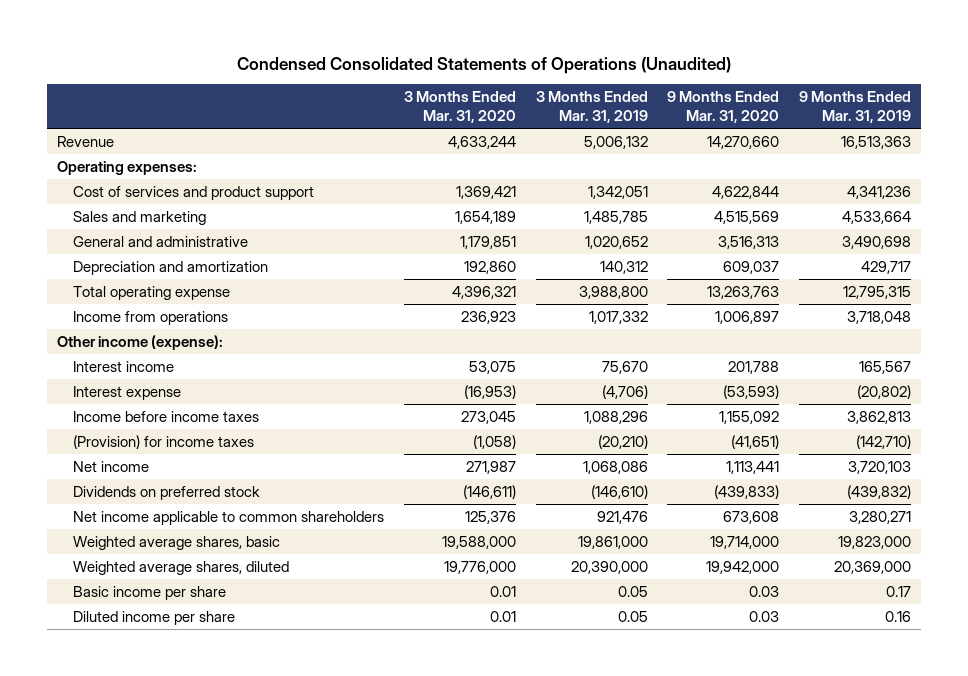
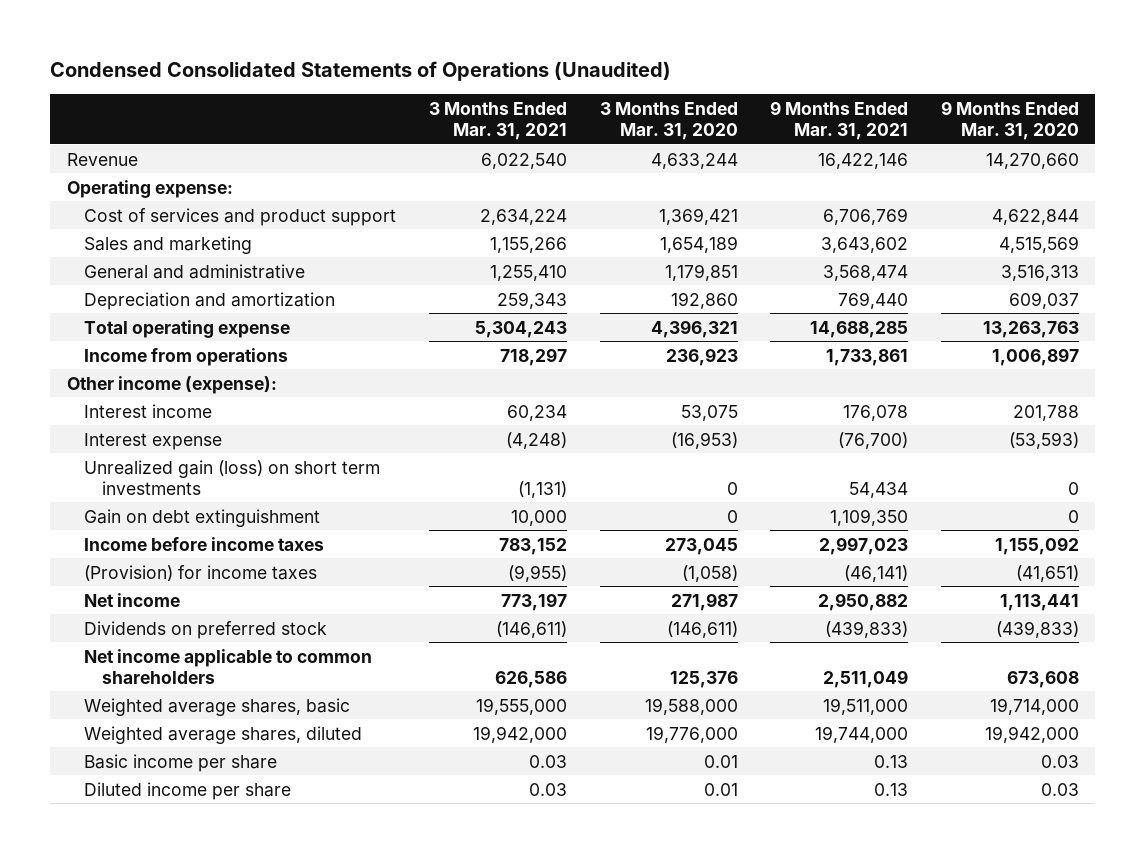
- | 3 Months Ended Mar. 31, 2020 | 3 Months Ended Mar. 31, 2019 | 9 Months Ended Mar. 31, 2020 | 9 Months Ended Mar. 31, 2019
+ | 3 Months Ended Mar. 31, 2021 | 3 Months Ended Mar. 31, 2020 | 9 Months Ended Mar. 31, 2021 | 9 Months Ended Mar. 31, 2020
- Operating expenses:
+ Operating expense:
+ Unrealized gain (loss) on short term investments | (1,131) | 0 | 54,434 | 0
+ Gain on debt extinguishment | 10,000 | 0 | 1,109,350 | 0

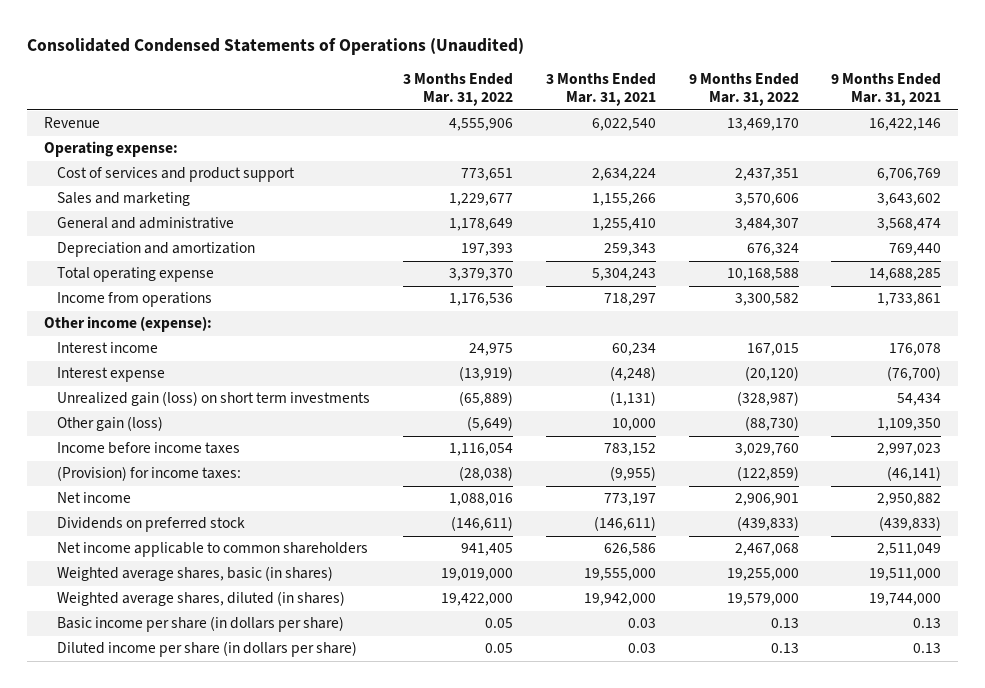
- Condensed Consolidated Statements of Operations (Unaudited)
+ Consolidated Condensed Statements of Operations (Unaudited)
- | 3 Months Ended Mar. 31, 2021 | 3 Months Ended Mar. 31, 2020 | 9 Months Ended Mar. 31, 2021 | 9 Months Ended Mar. 31, 2020
+ | 3 Months Ended Mar. 31, 2022 | 3 Months Ended Mar. 31, 2021 | 9 Months Ended Mar. 31, 2022 | 9 Months Ended Mar. 31, 2021
- Gain on debt extinguishment | 10,000 | 0 | 1,109,350 | 0
+ Other gain (loss) | (5,649) | 10,000 | (88,730) | 1,109,350
- (Provision) for income taxes | (9,955) | (1,058) | (46,141) | (41,651)
+ (Provision) for income taxes: | (28,038) | (9,955) | (122,859) | (46,141)
- Weighted average shares, basic | 19,555,000 | 19,588,000 | 19,511,000 | 19,714,000
- Weighted average shares, diluted | 19,942,000 | 19,776,000 | 19,744,000 | 19,942,000
- Basic income per share | 0.03 | 0.01 | 0.13 | 0.03
- Diluted income per share | 0.03 | 0.01 | 0.13 | 0.03
+ Weighted average shares, basic (in shares) | 19,019,000 | 19,555,000 | 19,255,000 | 19,511,000
+ Weighted average shares, diluted (in shares) | 19,422,000 | 19,942,000 | 19,579,000 | 19,744,000
+ Basic income per share (in dollars per share) | 0.05 | 0.03 | 0.13 | 0.13
+ Diluted income per share (in dollars per share) | 0.05 | 0.03 | 0.13 | 0.13

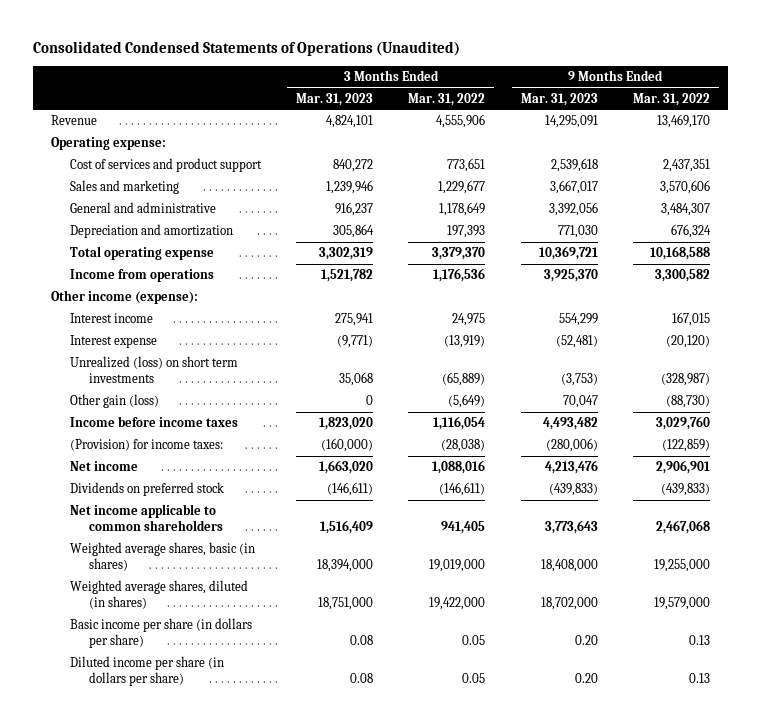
- | 3 Months Ended Mar. 31, 2022 | 3 Months Ended Mar. 31, 2021 | 9 Months Ended Mar. 31, 2022 | 9 Months Ended Mar. 31, 2021
+ | 3 Months Ended Mar. 31, 2023 | 3 Months Ended Mar. 31, 2022 | 9 Months Ended Mar. 31, 2023 | 9 Months Ended Mar. 31, 2022
- Unrealized gain (loss) on short term investments | (65,889) | (1,131) | (328,987) | 54,434
+ Unrealized (loss) on short term investments | 35,068 | (65,889) | (3,753) | (328,987)

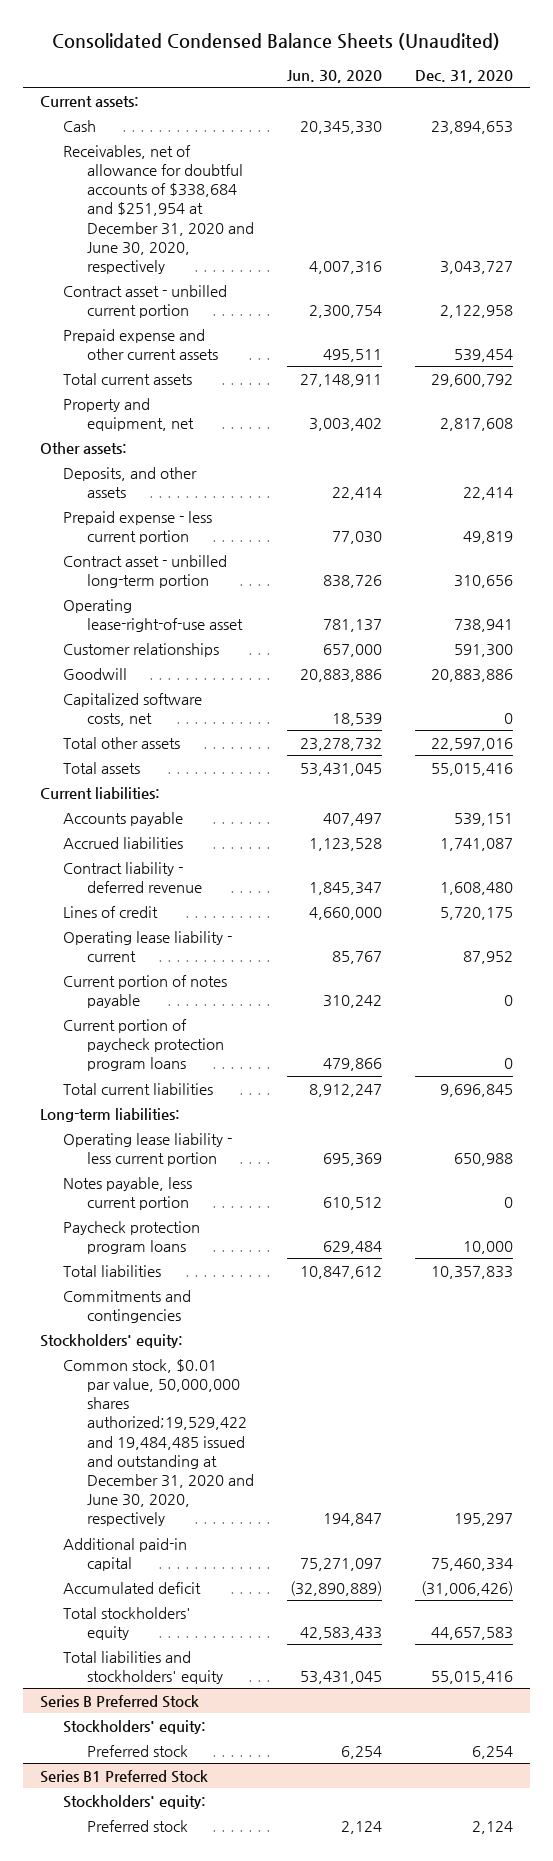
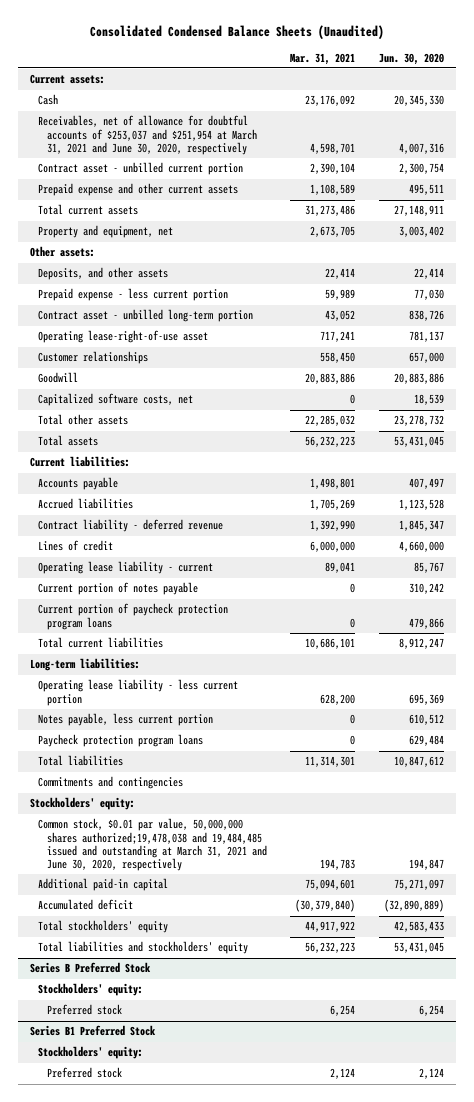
- | Jun. 30, 2020 | Dec. 31, 2020
+ | Mar. 31, 2021 | Jun. 30, 2020
- Receivables, net of allowance for doubtful accounts of $338,684 and $251,954 at December 31, 2020 and June 30, 2020, respectively | 4,007,316 | 3,043,727
+ Receivables, net of allowance for doubtful accounts of $253,037 and $251,954 at March 31, 2021 and June 30, 2020, respectively | 4,598,701 | 4,007,316
- Common stock, $0.01 par value, 50,000,000 shares authorized;19,529,422 and 19,484,485 issued and outstanding at December 31, 2020 and June 30, 2020, respectively | 194,847 | 195,297
+ Common stock, $0.01 par value, 50,000,000 shares authorized;19,478,038 and 19,484,485 issued and outstanding at March 31, 2021 and June 30, 2020, respectively | 194,783 | 194,847

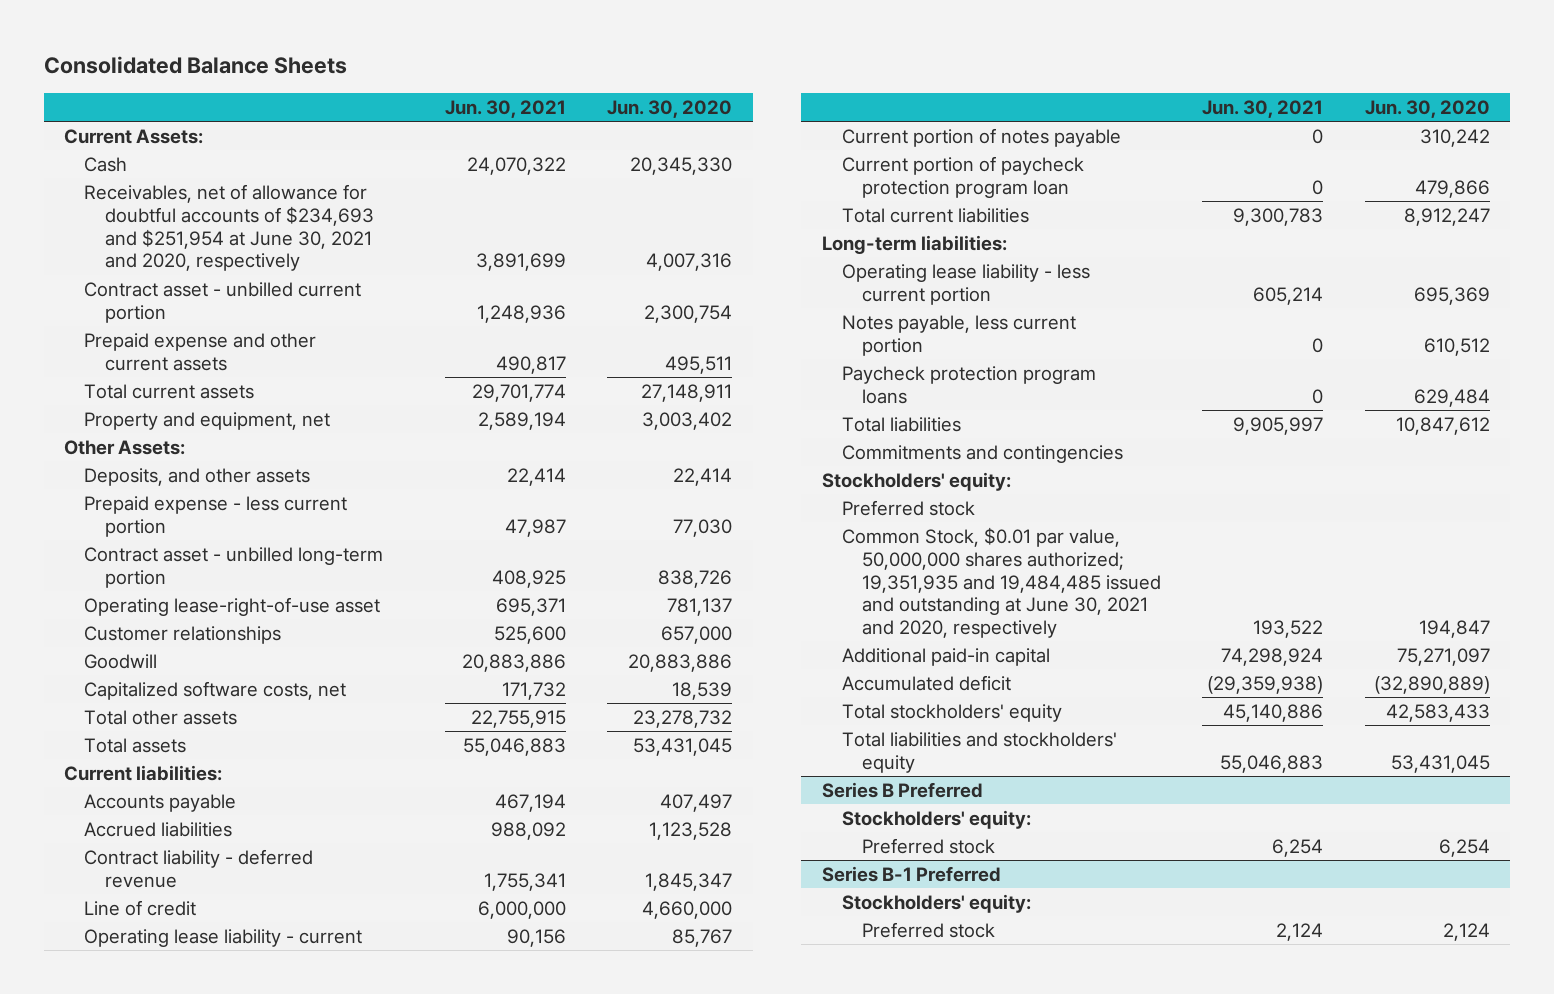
- Consolidated Condensed Balance Sheets (Unaudited)
+ Consolidated Balance Sheets
- | Mar. 31, 2021 | Jun. 30, 2020
+ | Jun. 30, 2021 | Jun. 30, 2020
- Current assets:
+ Current Assets:
- Receivables, net of allowance for doubtful accounts of $253,037 and $251,954 at March 31, 2021 and June 30, 2020, respectively | 4,598,701 | 4,007,316
+ Receivables, net of allowance for doubtful accounts of $234,693 and $251,954 at June 30, 2021 and 2020, respectively | 3,891,699 | 4,007,316
- Other assets:
+ Other Assets:
- Lines of credit | 6,000,000 | 4,660,000
+ Line of credit | 6,000,000 | 4,660,000
- Current portion of paycheck protection program loans | 0 | 479,866
+ Current portion of paycheck protection program loan | 0 | 479,866
- Common stock, $0.01 par value, 50,000,000 shares authorized;19,478,038 and 19,484,485 issued and outstanding at March 31, 2021 and June 30, 2020, respectively | 194,783 | 194,847
+ Preferred stock
+ Common Stock, $0.01 par value, 50,000,000 shares authorized; 19,351,935 and 19,484,485 issued and outstanding at June 30, 2021 and 2020, respectively | 193,522 | 194,847
- Series B Preferred Stock
+ Series B Preferred
- Series B1 Preferred Stock
+ Series B-1 Preferred

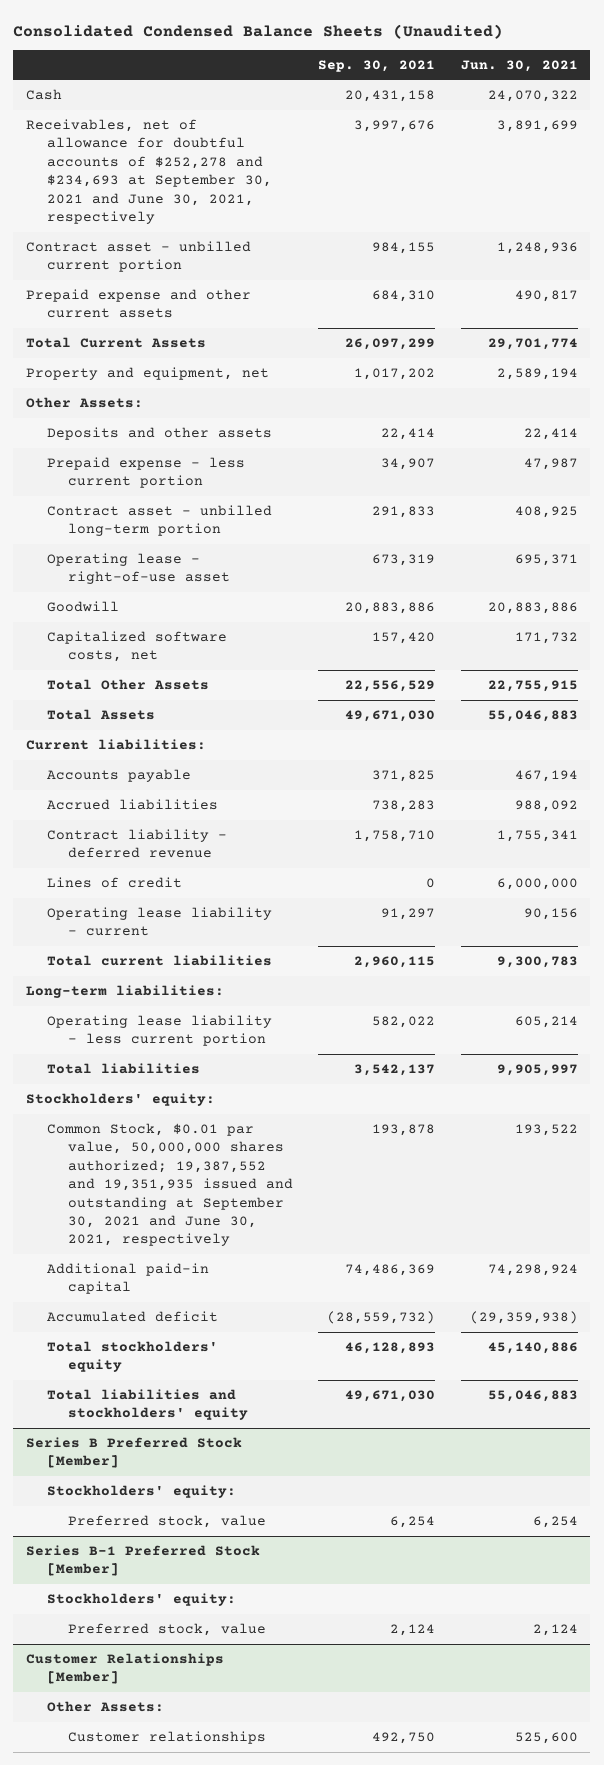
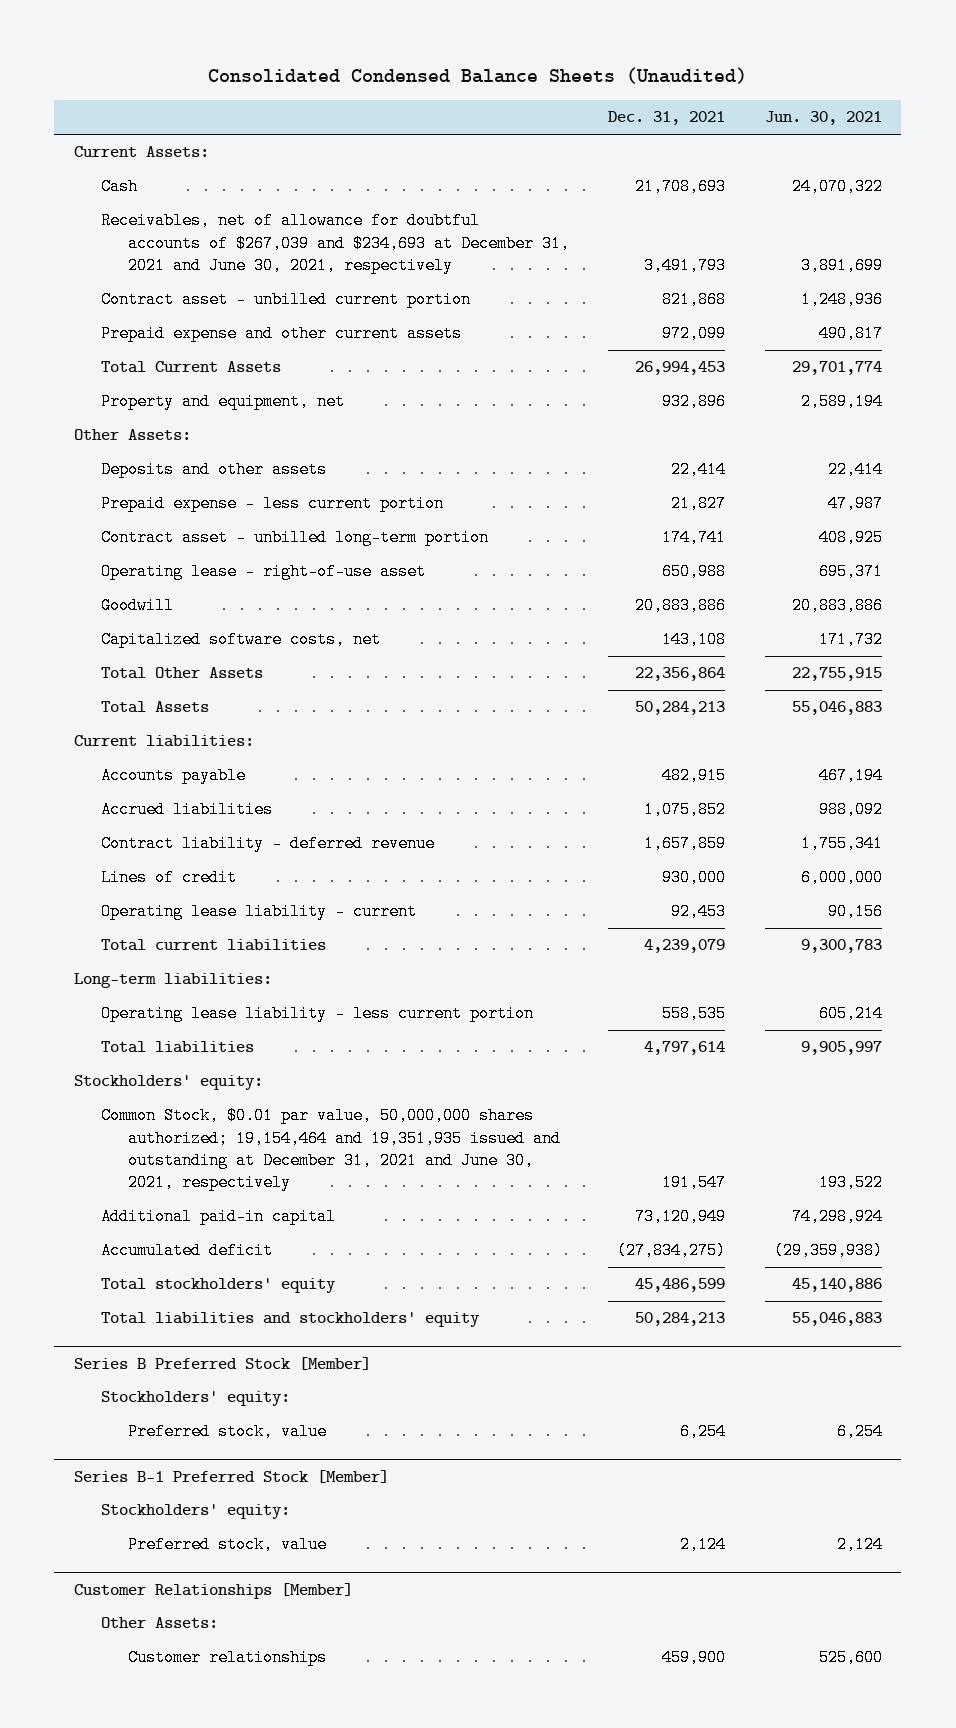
- | Sep. 30, 2021 | Jun. 30, 2021
+ | Dec. 31, 2021 | Jun. 30, 2021
+ Current Assets:
- Receivables, net of allowance for doubtful accounts of $252,278 and $234,693 at September 30, 2021 and June 30, 2021, respectively | 3,997,676 | 3,891,699
+ Receivables, net of allowance for doubtful accounts of $267,039 and $234,693 at December 31, 2021 and June 30, 2021, respectively | 3,491,793 | 3,891,699
- Common Stock, $0.01 par value, 50,000,000 shares authorized; 19,387,552 and 19,351,935 issued and outstanding at September 30, 2021 and June 30, 2021, respectively | 193,878 | 193,522
+ Common Stock, $0.01 par value, 50,000,000 shares authorized; 19,154,464 and 19,351,935 issued and outstanding at December 31, 2021 and June 30, 2021, respectively | 191,547 | 193,522

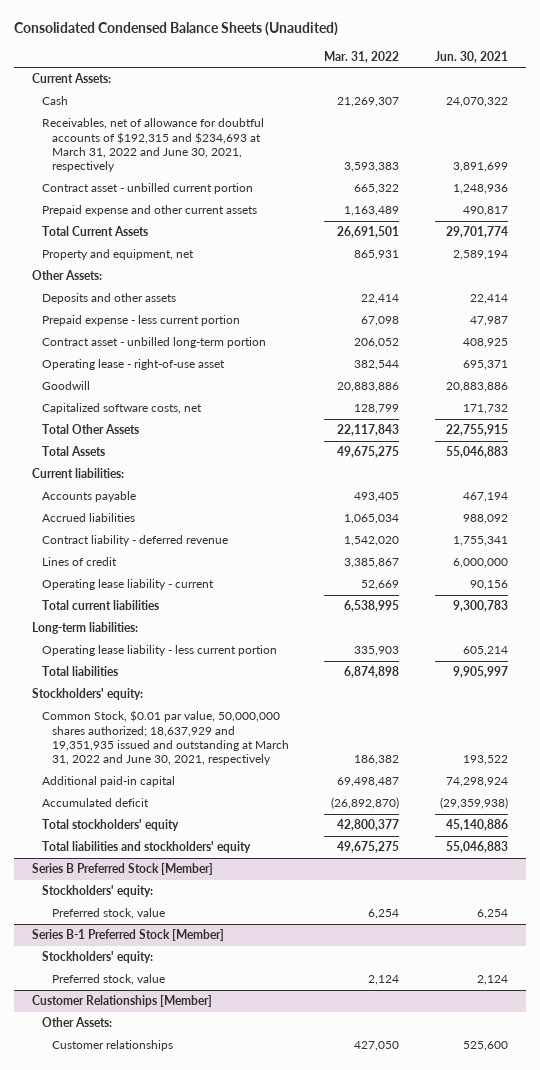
- | Dec. 31, 2021 | Jun. 30, 2021
+ | Mar. 31, 2022 | Jun. 30, 2021
- Receivables, net of allowance for doubtful accounts of $267,039 and $234,693 at December 31, 2021 and June 30, 2021, respectively | 3,491,793 | 3,891,699
+ Receivables, net of allowance for doubtful accounts of $192,315 and $234,693 at March 31, 2022 and June 30, 2021, respectively | 3,593,383 | 3,891,699
- Common Stock, $0.01 par value, 50,000,000 shares authorized; 19,154,464 and 19,351,935 issued and outstanding at December 31, 2021 and June 30, 2021, respectively | 191,547 | 193,522
+ Common Stock, $0.01 par value, 50,000,000 shares authorized; 18,637,929 and 19,351,935 issued and outstanding at March 31, 2022 and June 30, 2021, respectively | 186,382 | 193,522

